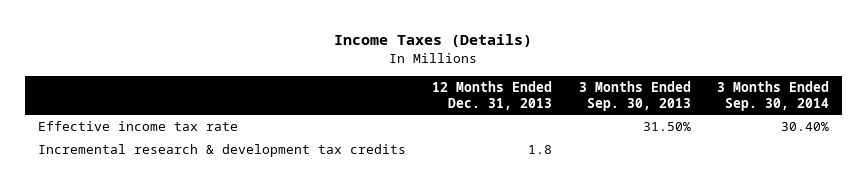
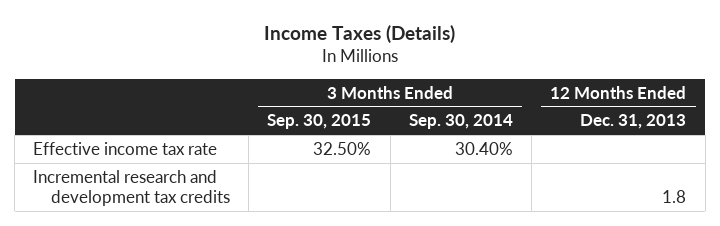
- | 12 Months Ended Dec. 31, 2013 | 3 Months Ended Sep. 30, 2013 | 3 Months Ended Sep. 30, 2014
+ | 3 Months Ended Sep. 30, 2015 | 3 Months Ended Sep. 30, 2014 | 12 Months Ended Dec. 31, 2013
- Incremental research & development tax credits | 1.8 | |
+ Incremental research and development tax credits | | | 1.8

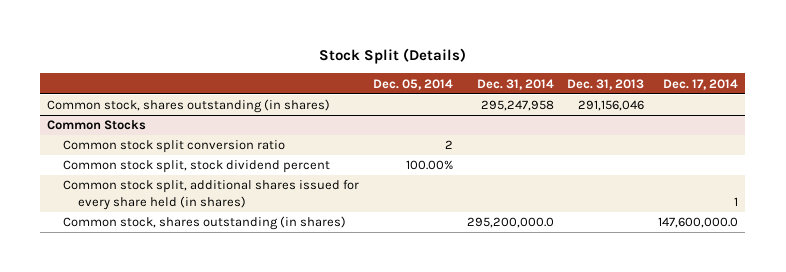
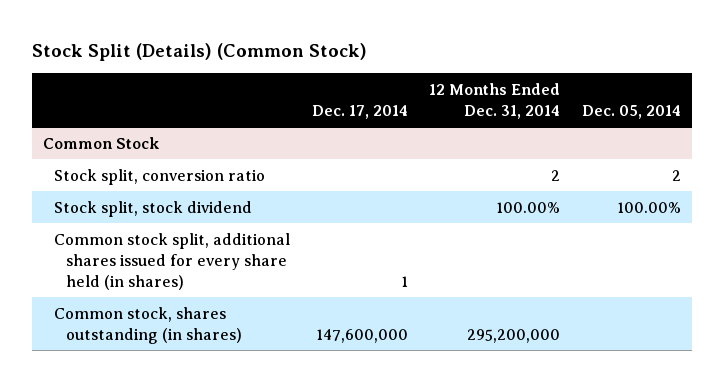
- Stock Split (Details)
+ Stock Split (Details) (Common Stock)
- | Dec. 05, 2014 | Dec. 31, 2014 | Dec. 31, 2013 | Dec. 17, 2014
+ | Dec. 17, 2014 | 12 Months Ended Dec. 31, 2014 | Dec. 05, 2014
- Common stock, shares outstanding (in shares) | | 295,247,958 | 291,156,046 |
- Common Stocks
- Common stock split conversion ratio | 2 | | |
- Common stock split, stock dividend percent | 100.00% | | |
+ Common Stock
+ Stock split, conversion ratio | | 2 | 2
+ Stock split, stock dividend | | 100.00% | 100.00%
- Common stock, shares outstanding (in shares) | | 295,200,000.0 | | 147,600,000.0
+ Common stock, shares outstanding (in shares) | 147,600,000 | 295,200,000 |

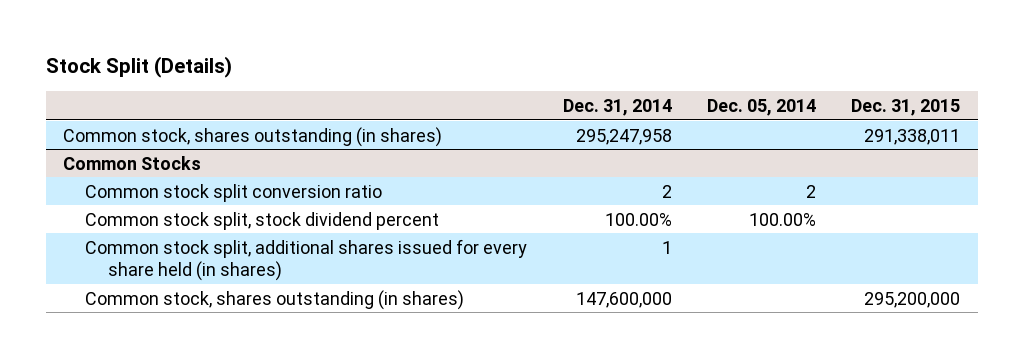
- Stock Split (Details) (Common Stock)
+ Stock Split (Details)
- | Dec. 17, 2014 | 12 Months Ended Dec. 31, 2014 | Dec. 05, 2014
+ | Dec. 31, 2014 | Dec. 05, 2014 | Dec. 31, 2015
- Common Stock
- Stock split, conversion ratio | | 2 | 2
- Stock split, stock dividend | | 100.00% | 100.00%
+ Common stock, shares outstanding (in shares) | 295,247,958 | | 291,338,011
+ Common Stocks
+ Common stock split conversion ratio | 2 | 2 |
+ Common stock split, stock dividend percent | 100.00% | 100.00% |

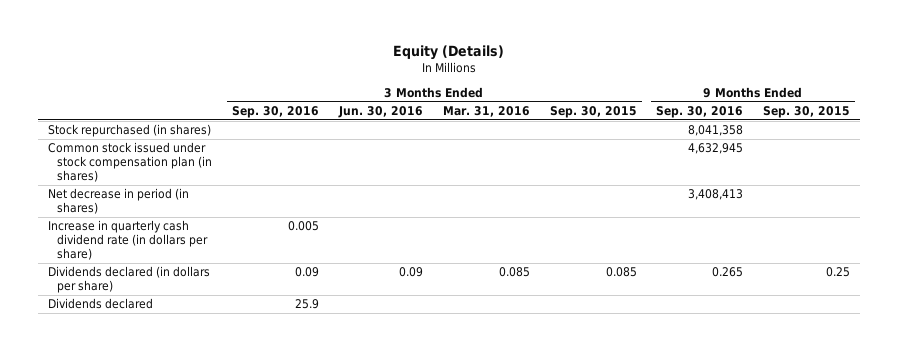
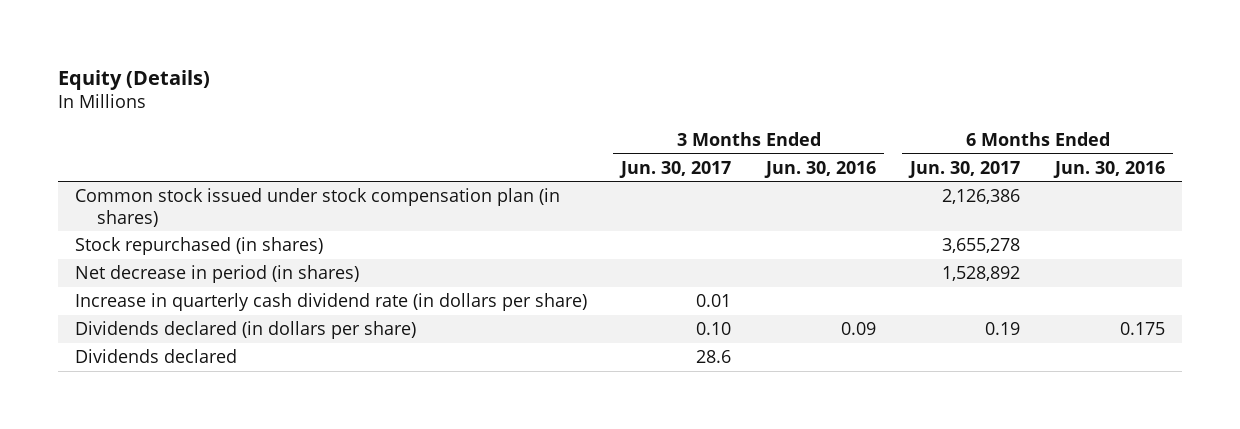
- | 3 Months Ended Sep. 30, 2016 | 3 Months Ended Jun. 30, 2016 | 3 Months Ended Mar. 31, 2016 | 3 Months Ended Sep. 30, 2015 | 9 Months Ended Sep. 30, 2016 | 9 Months Ended Sep. 30, 2015
+ | 3 Months Ended Jun. 30, 2017 | 3 Months Ended Jun. 30, 2016 | 6 Months Ended Jun. 30, 2017 | 6 Months Ended Jun. 30, 2016
moved down: Stock repurchased (in shares) | | | 3,655,278 |

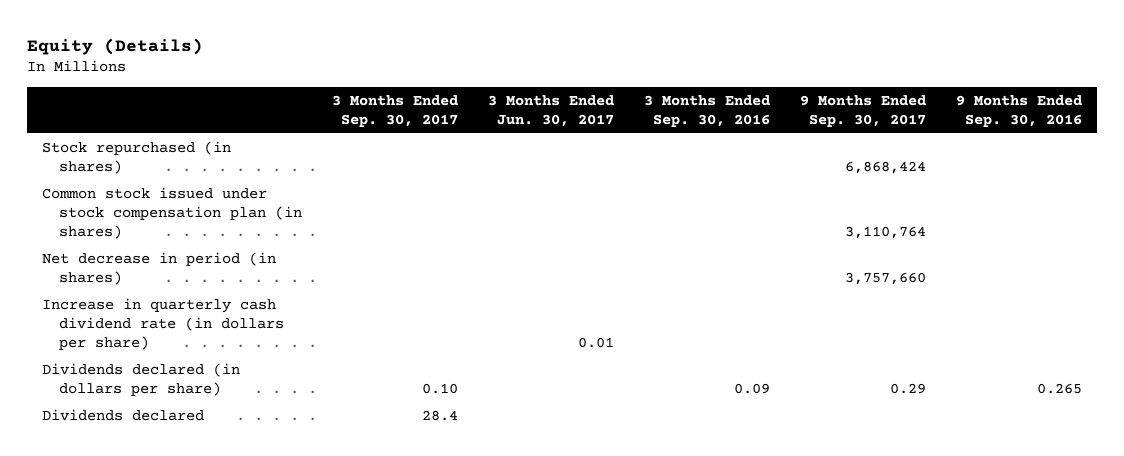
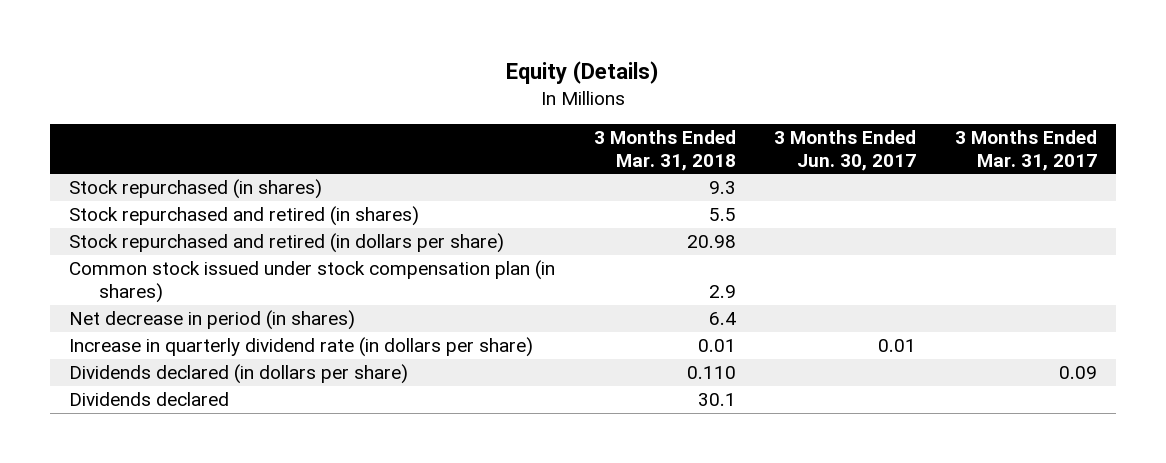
- | 3 Months Ended Sep. 30, 2017 | 3 Months Ended Jun. 30, 2017 | 3 Months Ended Sep. 30, 2016 | 9 Months Ended Sep. 30, 2017 | 9 Months Ended Sep. 30, 2016
+ | 3 Months Ended Mar. 31, 2018 | 3 Months Ended Jun. 30, 2017 | 3 Months Ended Mar. 31, 2017
+ Stock repurchased and retired (in shares) | 5.5 | |
+ Stock repurchased and retired (in dollars per share) | 20.98 | |
- Increase in quarterly cash dividend rate (in dollars per share) | | 0.01 | | |
+ Increase in quarterly dividend rate (in dollars per share) | 0.01 | 0.01 |

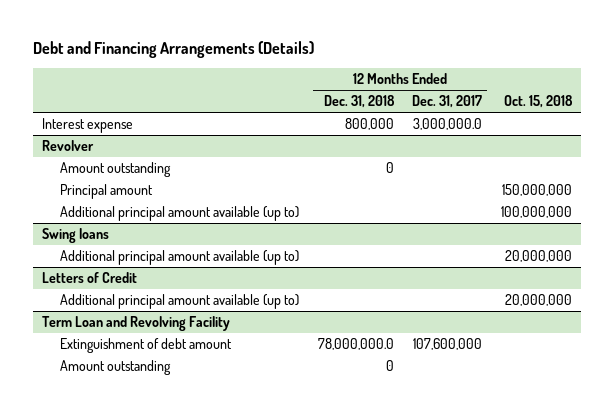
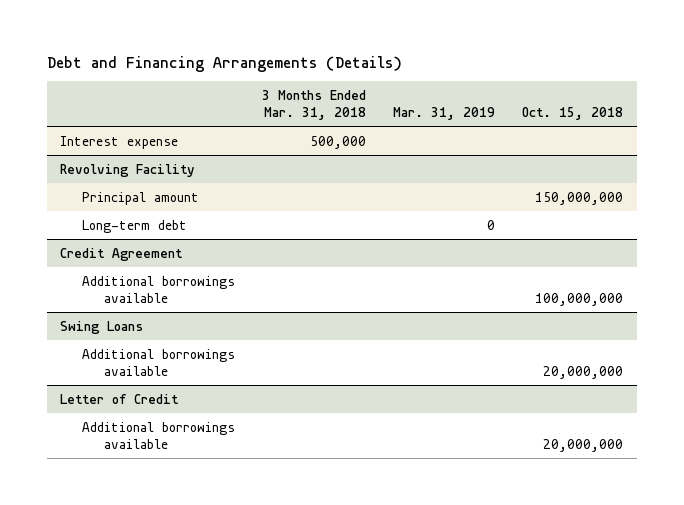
- | 12 Months Ended Dec. 31, 2018 | 12 Months Ended Dec. 31, 2017 | Oct. 15, 2018
+ | 3 Months Ended Mar. 31, 2018 | Mar. 31, 2019 | Oct. 15, 2018
- Revolver
- Amount outstanding | 0 | |
+ Revolving Facility
- Additional principal amount available (up to) | | | 100,000,000
- Swing loans
- Additional principal amount available (up to) | | | 20,000,000
- Letters of Credit
- Additional principal amount available (up to) | | | 20,000,000
- Term Loan and Revolving Facility
- Extinguishment of debt amount | 78,000,000.0 | 107,600,000 |
- Amount outstanding | 0 | |
+ Long-term debt | | 0 |
+ Credit Agreement
+ Additional borrowings available | | | 100,000,000
+ Swing Loans
+ Additional borrowings available | | | 20,000,000
+ Letter of Credit
+ Additional borrowings available | | | 20,000,000

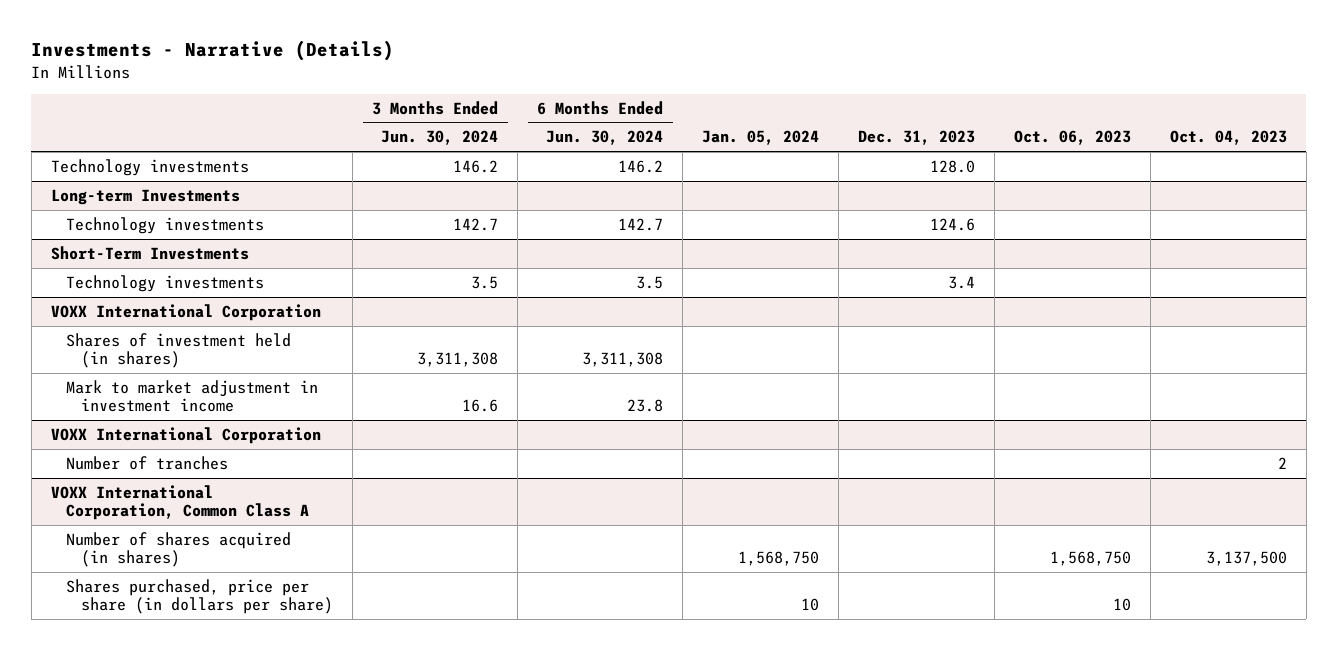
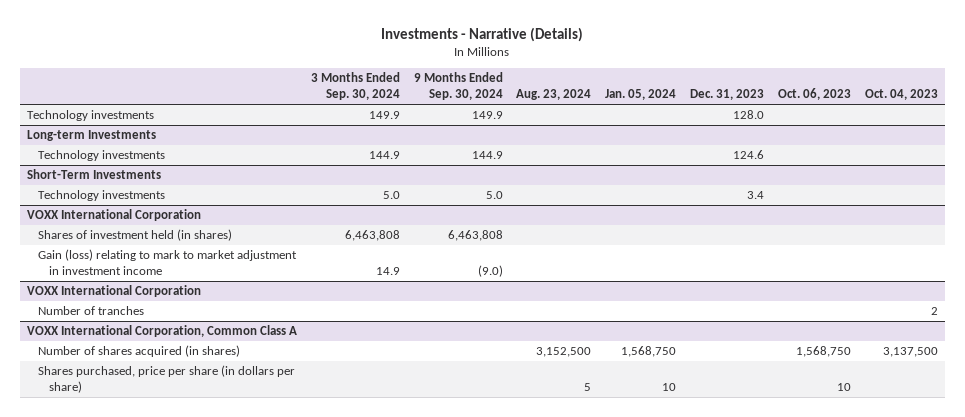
- | 3 Months Ended Jun. 30, 2024 | 6 Months Ended Jun. 30, 2024 | Jan. 05, 2024 | Dec. 31, 2023 | Oct. 06, 2023 | Oct. 04, 2023
+ | 3 Months Ended Sep. 30, 2024 | 9 Months Ended Sep. 30, 2024 | Aug. 23, 2024 | Jan. 05, 2024 | Dec. 31, 2023 | Oct. 06, 2023 | Oct. 04, 2023
@ VOXX International Corporation
- Mark to market adjustment in investment income | 16.6 | 23.8 | | | |
+ Gain (loss) relating to mark to market adjustment in investment income | 14.9 | (9.0) | | | | |

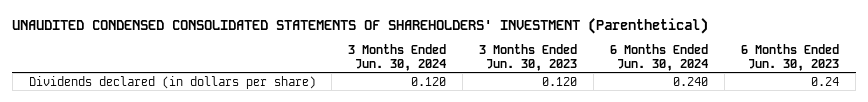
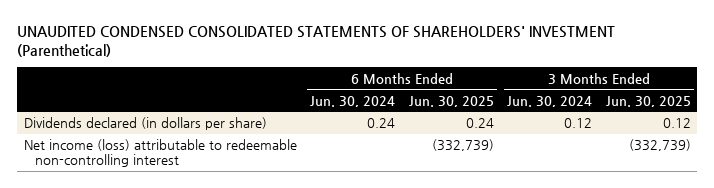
- | 3 Months Ended Jun. 30, 2024 | 3 Months Ended Jun. 30, 2023 | 6 Months Ended Jun. 30, 2024 | 6 Months Ended Jun. 30, 2023
+ | 6 Months Ended Jun. 30, 2024 | 6 Months Ended Jun. 30, 2025 | 3 Months Ended Jun. 30, 2024 | 3 Months Ended Jun. 30, 2025
- Dividends declared (in dollars per share) | 0.120 | 0.120 | 0.240 | 0.24
+ Dividends declared (in dollars per share) | 0.24 | 0.24 | 0.12 | 0.12
+ Net income (loss) attributable to redeemable non-controlling interest | | (332,739) | | (332,739)

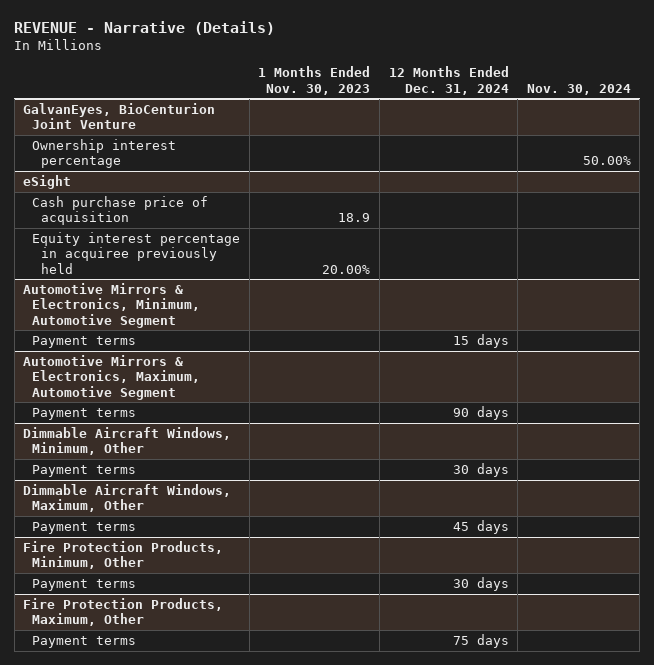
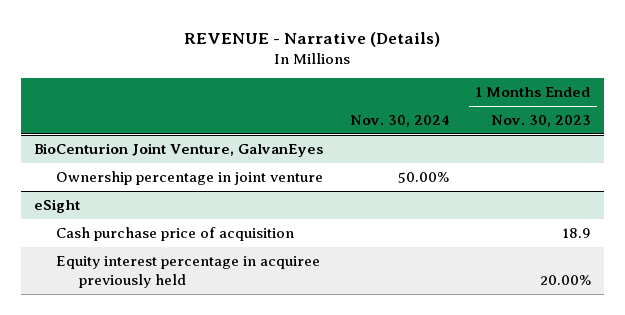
- | 1 Months Ended Nov. 30, 2023 | 12 Months Ended Dec. 31, 2024 | Nov. 30, 2024
+ | Nov. 30, 2024 | 1 Months Ended Nov. 30, 2023
- GalvanEyes, BioCenturion Joint Venture
- Ownership interest percentage | | | 50.00%
+ BioCenturion Joint Venture, GalvanEyes
+ Ownership percentage in joint venture | 50.00% |
- Automotive Mirrors & Electronics, Minimum, Automotive Segment
- Payment terms | | 15 days |
- Automotive Mirrors & Electronics, Maximum, Automotive Segment
- Payment terms | | 90 days |
- Dimmable Aircraft Windows, Minimum, Other
- Payment terms | | 30 days |
- Dimmable Aircraft Windows, Maximum, Other
- Payment terms | | 45 days |
- Fire Protection Products, Minimum, Other
- Payment terms | | 30 days |
- Fire Protection Products, Maximum, Other
- Payment terms | | 75 days |

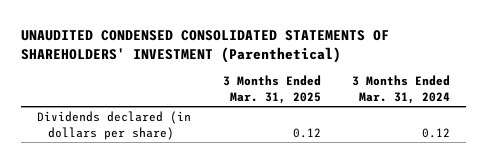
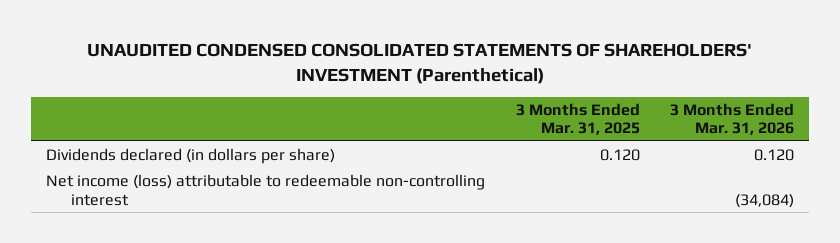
- | 3 Months Ended Mar. 31, 2025 | 3 Months Ended Mar. 31, 2024
+ | 3 Months Ended Mar. 31, 2025 | 3 Months Ended Mar. 31, 2026
- Dividends declared (in dollars per share) | 0.12 | 0.12
+ Dividends declared (in dollars per share) | 0.120 | 0.120
+ Net income (loss) attributable to redeemable non-controlling interest | | (34,084)

